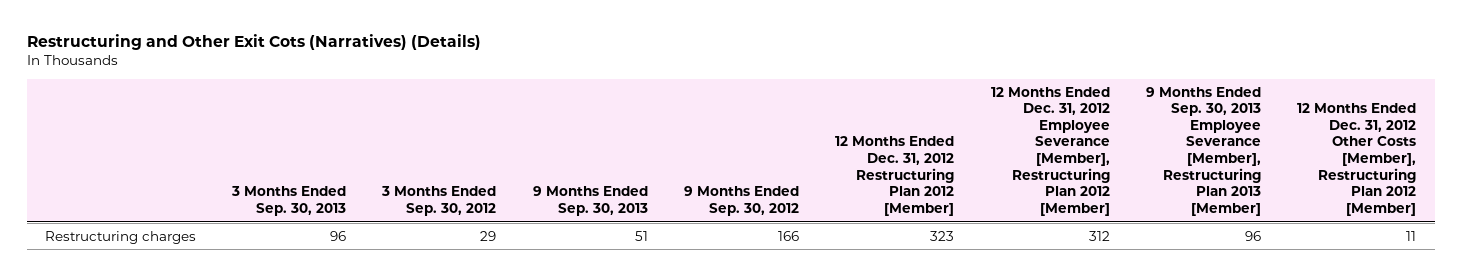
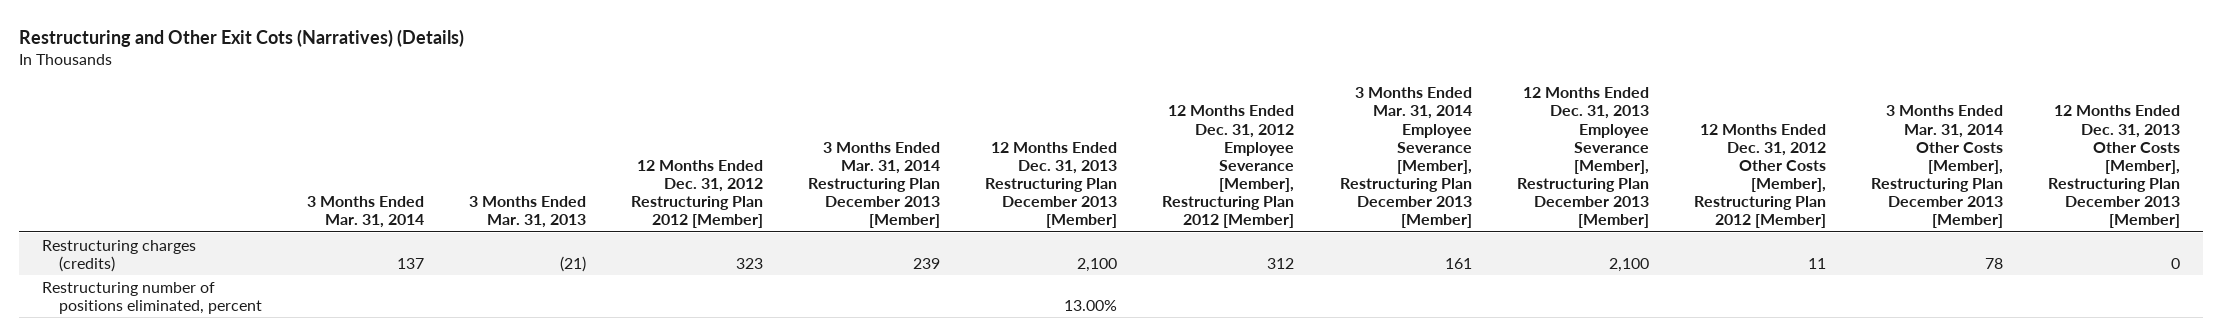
- | 3 Months Ended Sep. 30, 2013 | 3 Months Ended Sep. 30, 2012 | 9 Months Ended Sep. 30, 2013 | 9 Months Ended Sep. 30, 2012 | 12 Months Ended Dec. 31, 2012 Restructuring Plan 2012 [Member] | 12 Months Ended Dec. 31, 2012 Employee Severance [Member], Restructuring Plan 2012 [Member] | 9 Months Ended Sep. 30, 2013 Employee Severance [Member], Restructuring Plan 2013 [Member] | 12 Months Ended Dec. 31, 2012 Other Costs [Member], Restructuring Plan 2012 [Member]
+ | 3 Months Ended Mar. 31, 2014 | 3 Months Ended Mar. 31, 2013 | 12 Months Ended Dec. 31, 2012 Restructuring Plan 2012 [Member] | 3 Months Ended Mar. 31, 2014 Restructuring Plan December 2013 [Member] | 12 Months Ended Dec. 31, 2013 Restructuring Plan December 2013 [Member] | 12 Months Ended Dec. 31, 2012 Employee Severance [Member], Restructuring Plan 2012 [Member] | 3 Months Ended Mar. 31, 2014 Employee Severance [Member], Restructuring Plan December 2013 [Member] | 12 Months Ended Dec. 31, 2013 Employee Severance [Member], Restructuring Plan December 2013 [Member] | 12 Months Ended Dec. 31, 2012 Other Costs [Member], Restructuring Plan 2012 [Member] | 3 Months Ended Mar. 31, 2014 Other Costs [Member], Restructuring Plan December 2013 [Member] | 12 Months Ended Dec. 31, 2013 Other Costs [Member], Restructuring Plan December 2013 [Member]
- Restructuring charges | 96 | 29 | 51 | 166 | 323 | 312 | 96 | 11
+ Restructuring charges (credits) | 137 | (21) | 323 | 239 | 2,100 | 312 | 161 | 2,100 | 11 | 78 | 0
+ Restructuring number of positions eliminated, percent | | | | | 13.00% | | | | | |

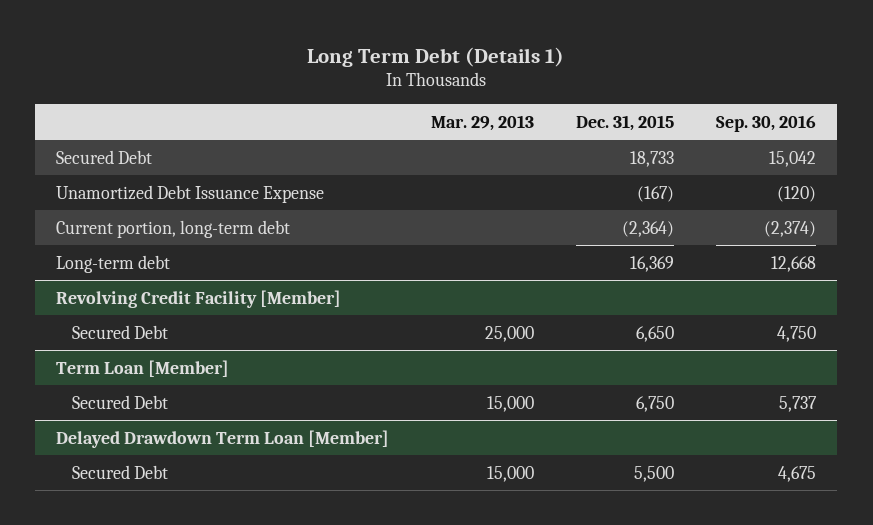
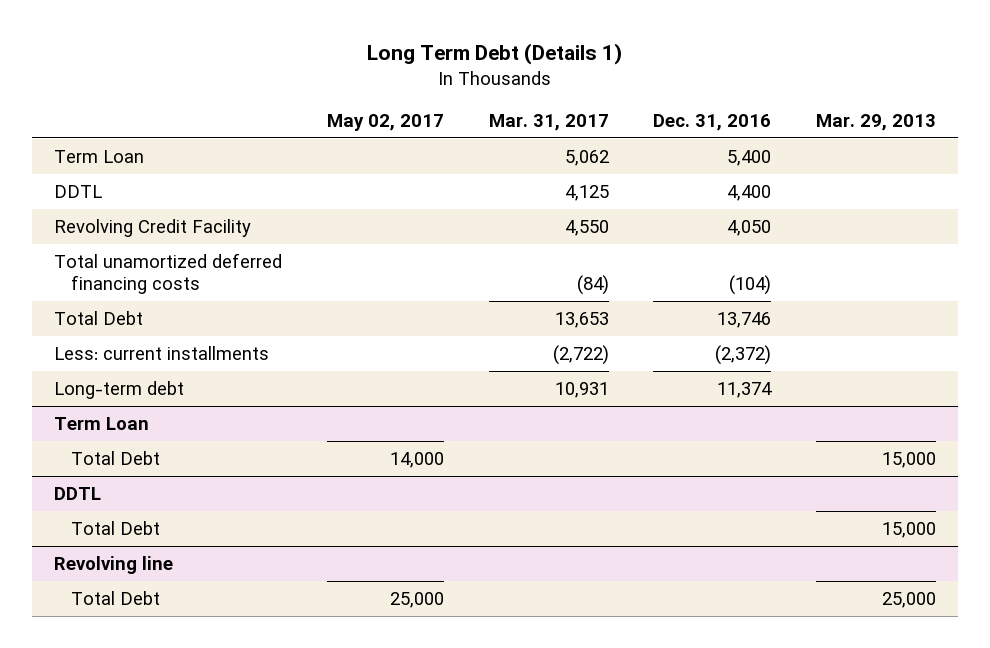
- | Mar. 29, 2013 | Dec. 31, 2015 | Sep. 30, 2016
+ | May 02, 2017 | Mar. 31, 2017 | Dec. 31, 2016 | Mar. 29, 2013
- Secured Debt | | 18,733 | 15,042
- Unamortized Debt Issuance Expense | | (167) | (120)
- Current portion, long-term debt | | (2,364) | (2,374)
+ Term Loan | | 5,062 | 5,400 |
+ DDTL | | 4,125 | 4,400 |
+ Revolving Credit Facility | | 4,550 | 4,050 |
+ Total unamortized deferred financing costs | | (84) | (104) |
+ Total Debt | | 13,653 | 13,746 |
+ Less: current installments | | (2,722) | (2,372) |
- Revolving Credit Facility [Member]
- Secured Debt | 25,000 | 6,650 | 4,750
- Term Loan [Member]
- Secured Debt | 15,000 | 6,750 | 5,737
- Delayed Drawdown Term Loan [Member]
- Secured Debt | 15,000 | 5,500 | 4,675
+ Term Loan
+ Total Debt | 14,000 | | | 15,000
+ DDTL
+ Total Debt | | | | 15,000
+ Revolving line
+ Total Debt | 25,000 | | | 25,000

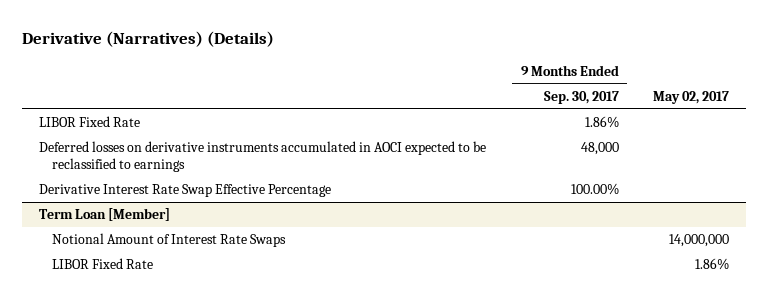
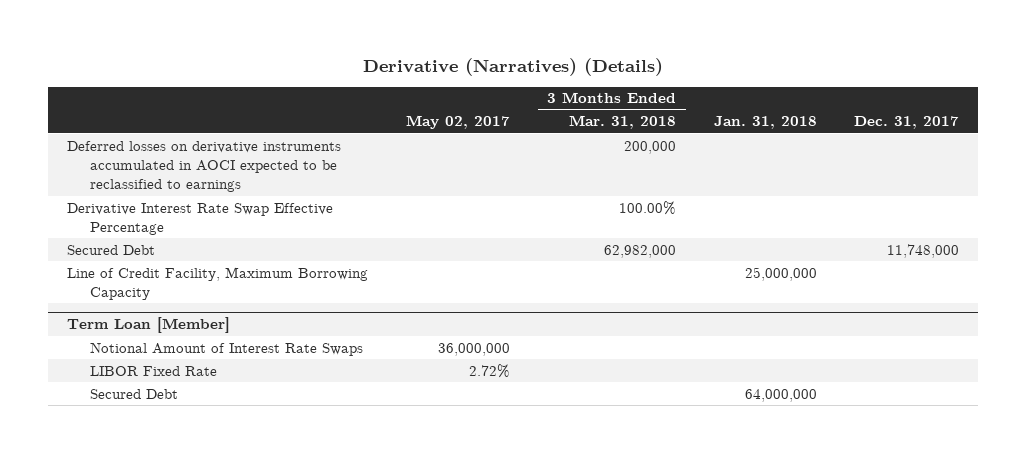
- | 9 Months Ended Sep. 30, 2017 | May 02, 2017
+ | May 02, 2017 | 3 Months Ended Mar. 31, 2018 | Jan. 31, 2018 | Dec. 31, 2017
- LIBOR Fixed Rate | 1.86% |
+ Secured Debt | | 62,982,000 | | 11,748,000
+ Line of Credit Facility, Maximum Borrowing Capacity | | | 25,000,000 |
@ Term Loan [Member]
- Notional Amount of Interest Rate Swaps | | 14,000,000
- LIBOR Fixed Rate | | 1.86%
+ Notional Amount of Interest Rate Swaps | 36,000,000 | | |
+ LIBOR Fixed Rate | 2.72% | | |
+ Secured Debt | | | 64,000,000 |

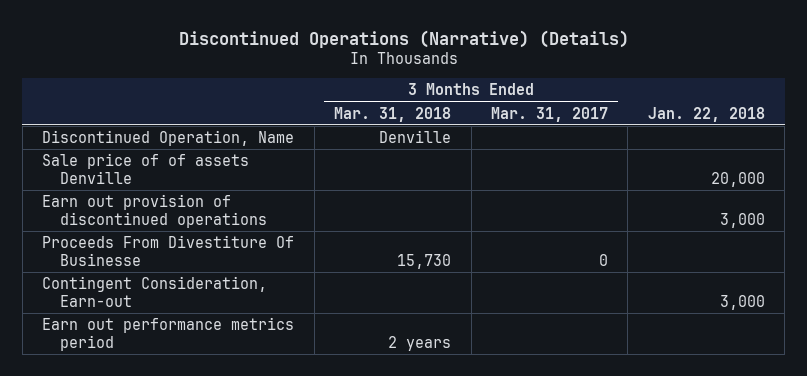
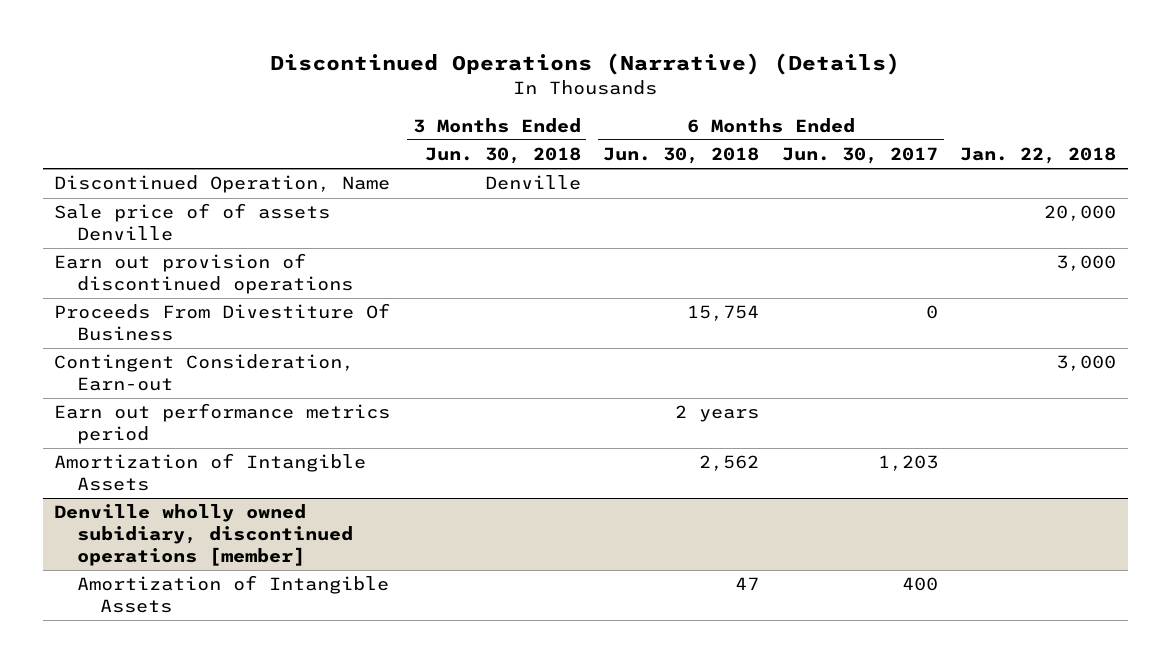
- | 3 Months Ended Mar. 31, 2018 | 3 Months Ended Mar. 31, 2017 | Jan. 22, 2018
+ | 3 Months Ended Jun. 30, 2018 | 6 Months Ended Jun. 30, 2018 | 6 Months Ended Jun. 30, 2017 | Jan. 22, 2018
- Proceeds From Divestiture Of Businesse | 15,730 | 0 |
+ Proceeds From Divestiture Of Business | | 15,754 | 0 |
+ Amortization of Intangible Assets | | 2,562 | 1,203 |
+ Denville wholly owned subidiary, discontinued operations [member]
+ Amortization of Intangible Assets | | 47 | 400 |

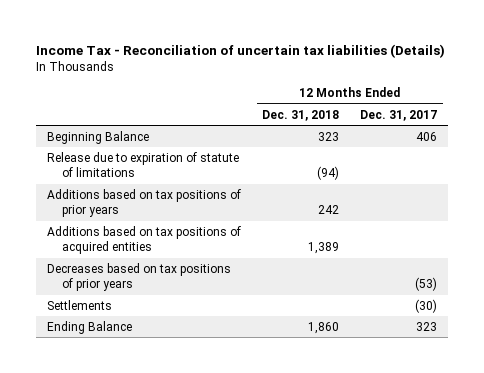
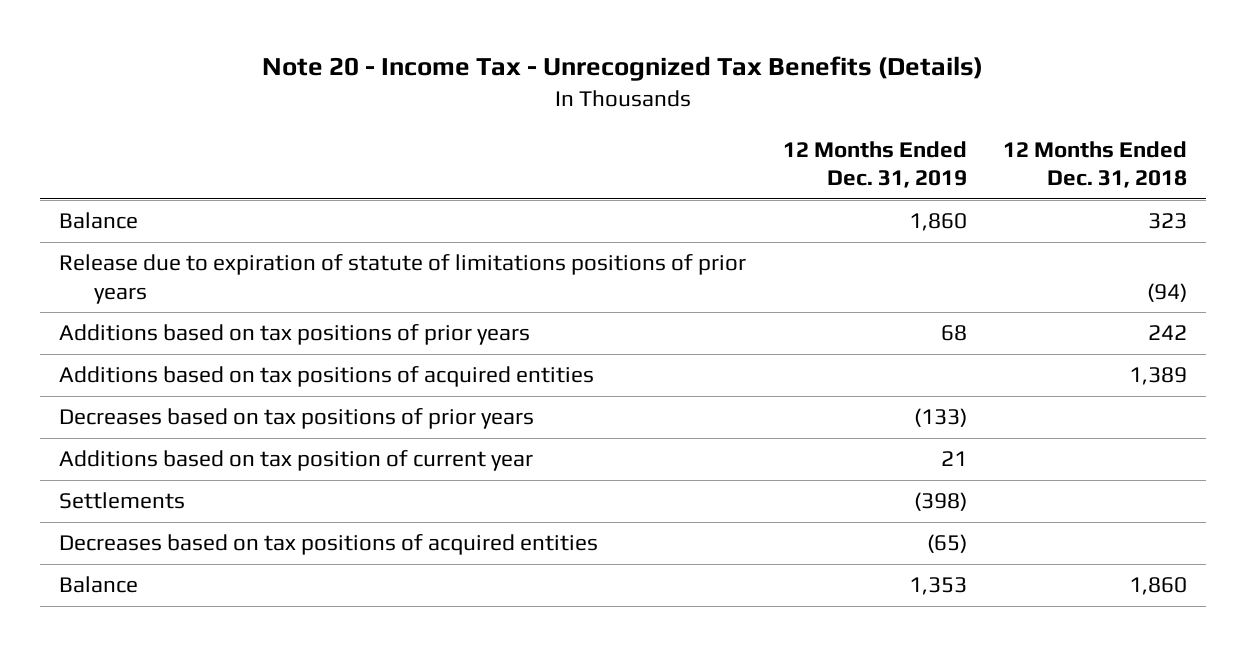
- Income Tax - Reconciliation of uncertain tax liabilities (Details)
+ Note 20 - Income Tax - Unrecognized Tax Benefits (Details)
- | 12 Months Ended Dec. 31, 2018 | 12 Months Ended Dec. 31, 2017
+ | 12 Months Ended Dec. 31, 2019 | 12 Months Ended Dec. 31, 2018
- Beginning Balance | 323 | 406
- Release due to expiration of statute of limitations | (94) |
+ Balance | 1,860 | 323
+ Release due to expiration of statute of limitations positions of prior years | | (94)
+ Additions based on tax position of current year | 21 |
- Ending Balance | 1,860 | 323
+ Decreases based on tax positions of acquired entities | (65) |
+ Balance | 1,353 | 1,860

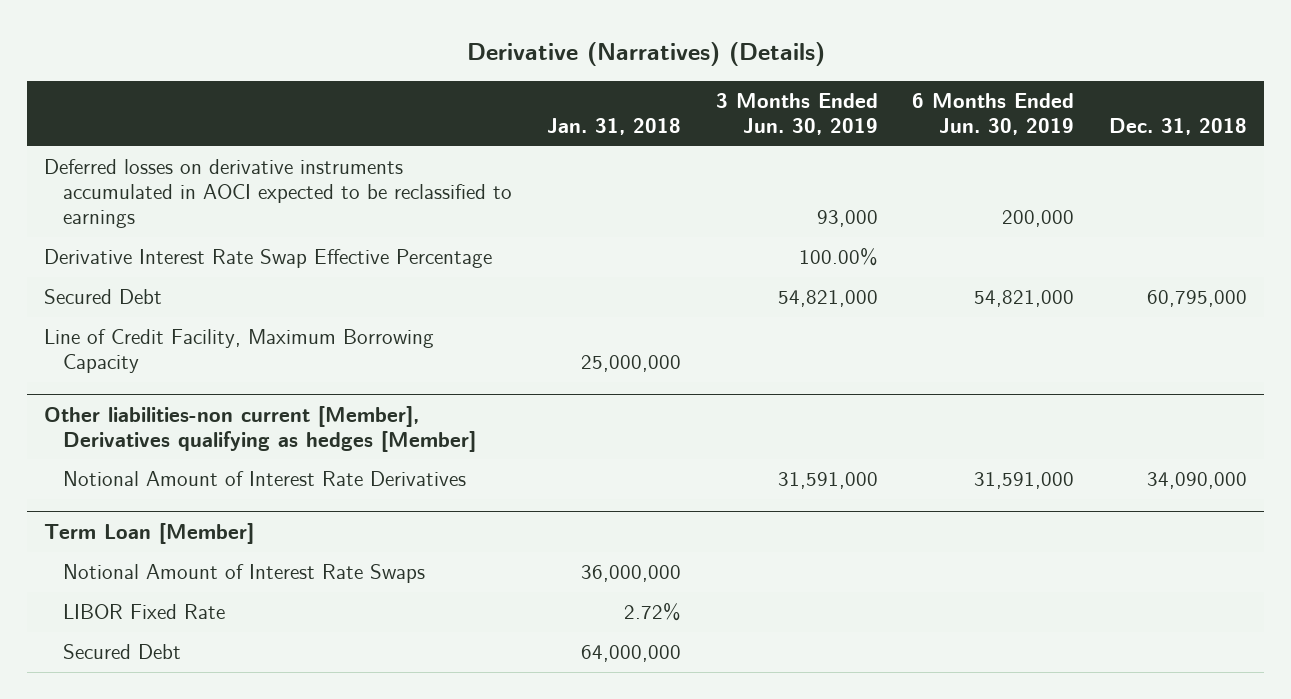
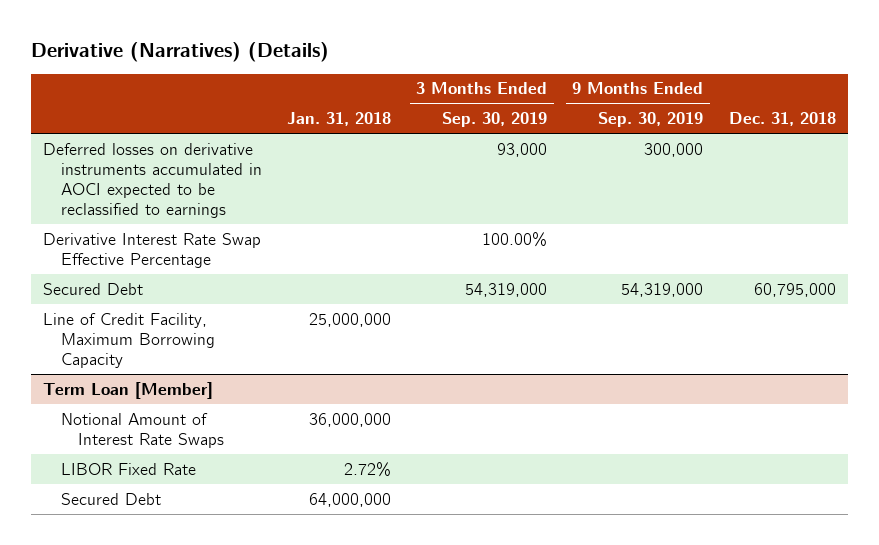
- | Jan. 31, 2018 | 3 Months Ended Jun. 30, 2019 | 6 Months Ended Jun. 30, 2019 | Dec. 31, 2018
+ | Jan. 31, 2018 | 3 Months Ended Sep. 30, 2019 | 9 Months Ended Sep. 30, 2019 | Dec. 31, 2018
- Other liabilities-non current [Member], Derivatives qualifying as hedges [Member]
- Notional Amount of Interest Rate Derivatives | | 31,591,000 | 31,591,000 | 34,090,000

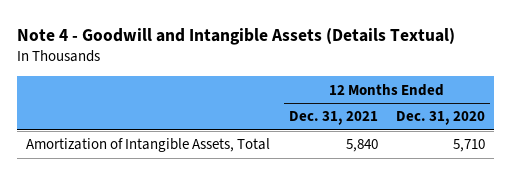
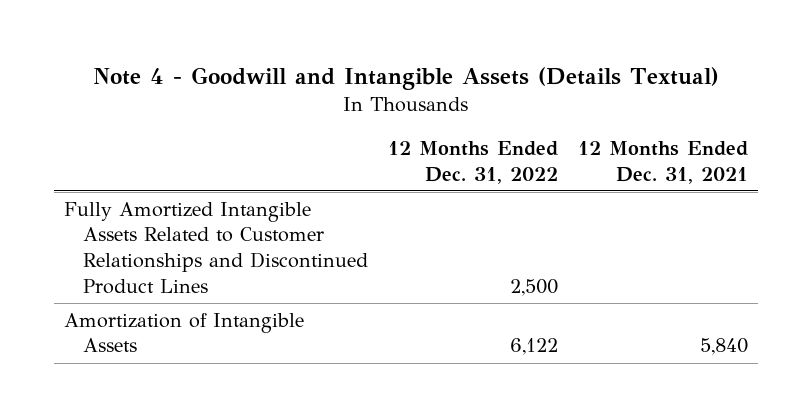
- | 12 Months Ended Dec. 31, 2021 | 12 Months Ended Dec. 31, 2020
+ | 12 Months Ended Dec. 31, 2022 | 12 Months Ended Dec. 31, 2021
- Amortization of Intangible Assets, Total | 5,840 | 5,710
+ Fully Amortized Intangible Assets Related to Customer Relationships and Discontinued Product Lines | 2,500 |
+ Amortization of Intangible Assets | 6,122 | 5,840

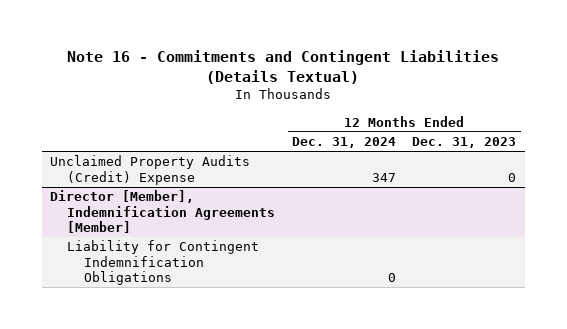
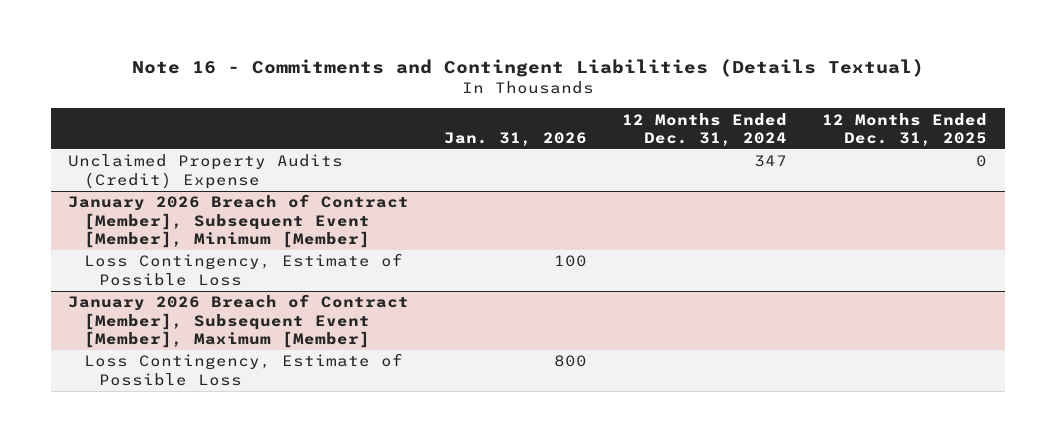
- | 12 Months Ended Dec. 31, 2024 | 12 Months Ended Dec. 31, 2023
+ | Jan. 31, 2026 | 12 Months Ended Dec. 31, 2024 | 12 Months Ended Dec. 31, 2025
- Director [Member], Indemnification Agreements [Member]
- Liability for Contingent Indemnification Obligations | 0 |
+ January 2026 Breach of Contract [Member], Subsequent Event [Member], Minimum [Member]
+ Loss Contingency, Estimate of Possible Loss | 100 | |
+ January 2026 Breach of Contract [Member], Subsequent Event [Member], Maximum [Member]
+ Loss Contingency, Estimate of Possible Loss | 800 | |

